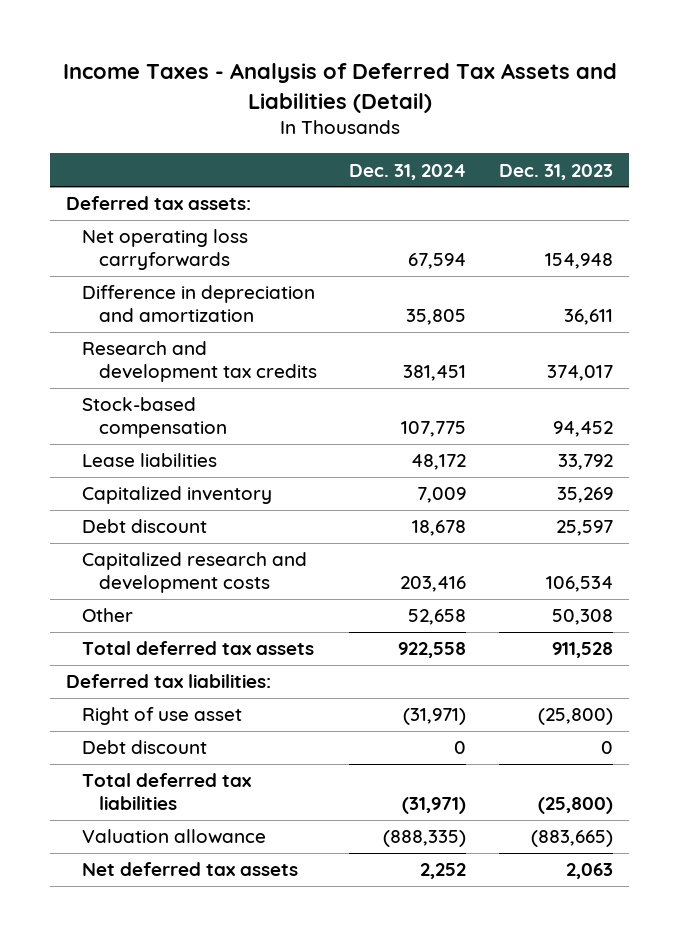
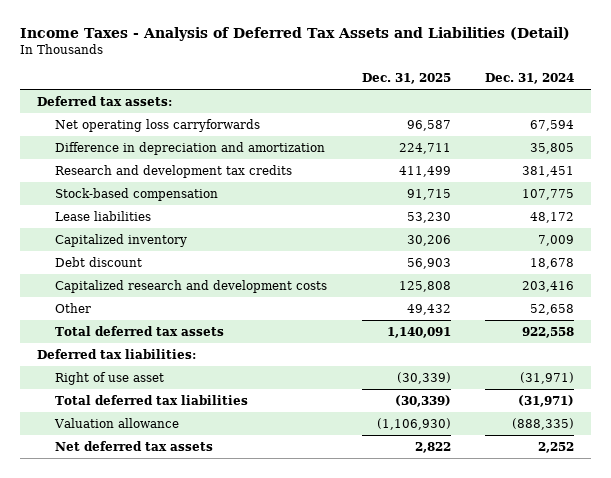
- | Dec. 31, 2024 | Dec. 31, 2023
+ | Dec. 31, 2025 | Dec. 31, 2024
- Debt discount | 0 | 0

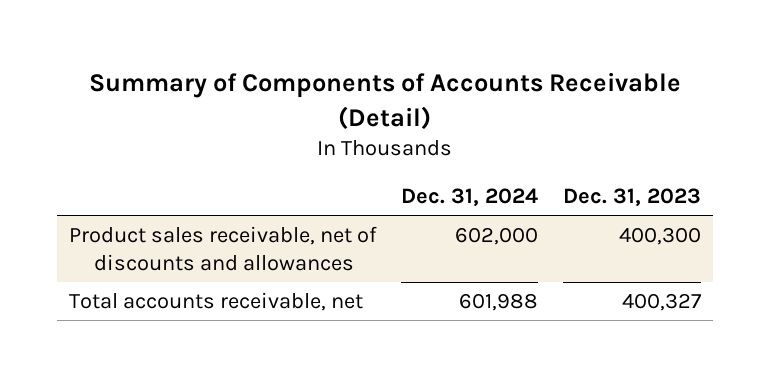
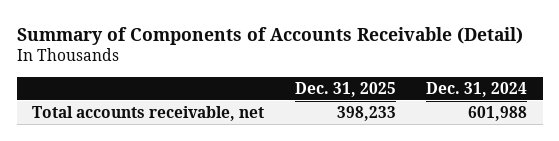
- | Dec. 31, 2024 | Dec. 31, 2023
+ | Dec. 31, 2025 | Dec. 31, 2024
- Product sales receivable, net of discounts and allowances | 602,000 | 400,300

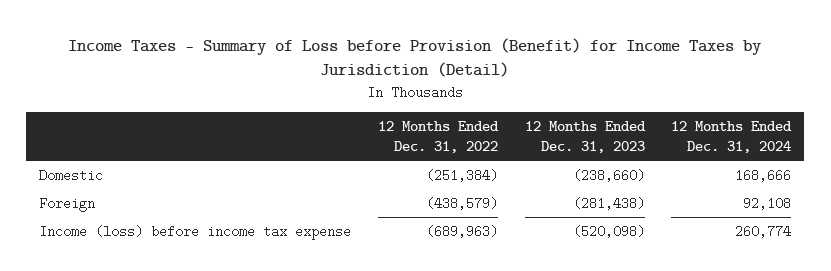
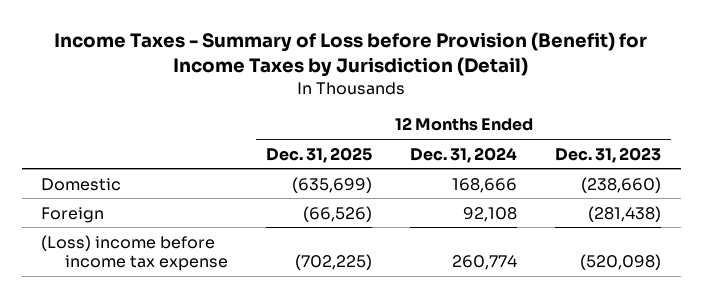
- | 12 Months Ended Dec. 31, 2022 | 12 Months Ended Dec. 31, 2023 | 12 Months Ended Dec. 31, 2024
+ | 12 Months Ended Dec. 31, 2025 | 12 Months Ended Dec. 31, 2024 | 12 Months Ended Dec. 31, 2023
- Income (loss) before income tax expense | (689,963) | (520,098) | 260,774
+ (Loss) income before income tax expense | (702,225) | 260,774 | (520,098)

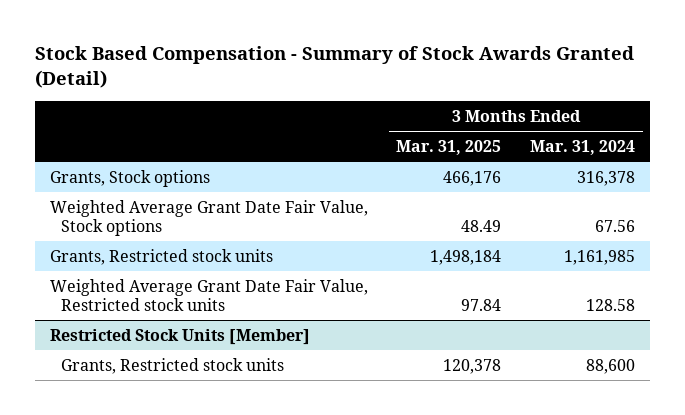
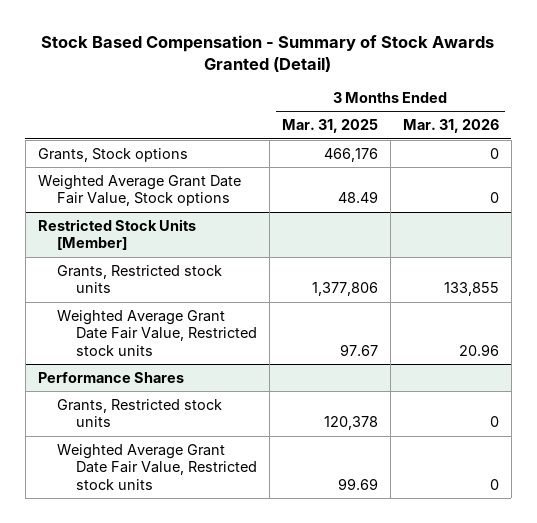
- | 3 Months Ended Mar. 31, 2025 | 3 Months Ended Mar. 31, 2024
+ | 3 Months Ended Mar. 31, 2025 | 3 Months Ended Mar. 31, 2026
- Grants, Restricted stock units | 1,498,184 | 1,161,985
- Weighted Average Grant Date Fair Value, Restricted stock units | 97.84 | 128.58
@ Restricted Stock Units [Member]
+ Grants, Restricted stock units | 1,377,806 | 133,855
+ Weighted Average Grant Date Fair Value, Restricted stock units | 97.67 | 20.96
+ Performance Shares
+ Weighted Average Grant Date Fair Value, Restricted stock units | 99.69 | 0

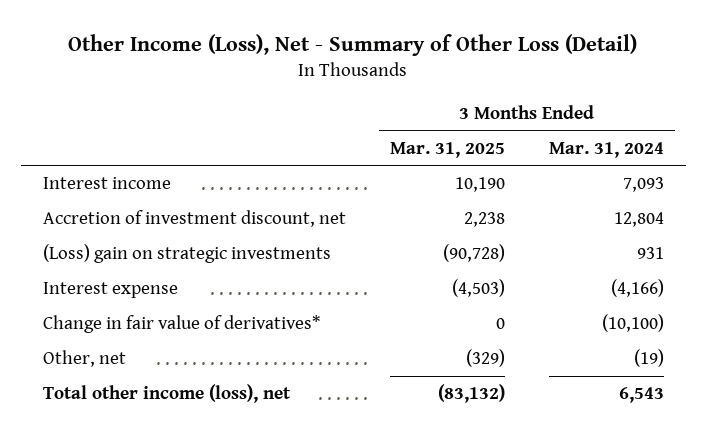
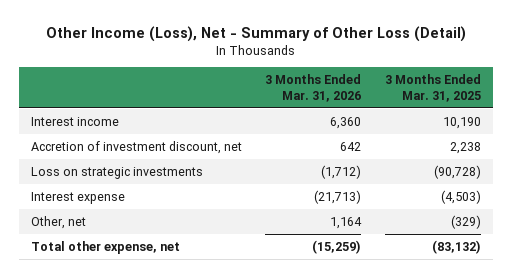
- | 3 Months Ended Mar. 31, 2025 | 3 Months Ended Mar. 31, 2024
+ | 3 Months Ended Mar. 31, 2026 | 3 Months Ended Mar. 31, 2025
- (Loss) gain on strategic investments | (90,728) | 931
+ Loss on strategic investments | (1,712) | (90,728)
- Change in fair value of derivatives* | 0 | (10,100)
- Total other income (loss), net | (83,132) | 6,543
+ Total other expense, net | (15,259) | (83,132)

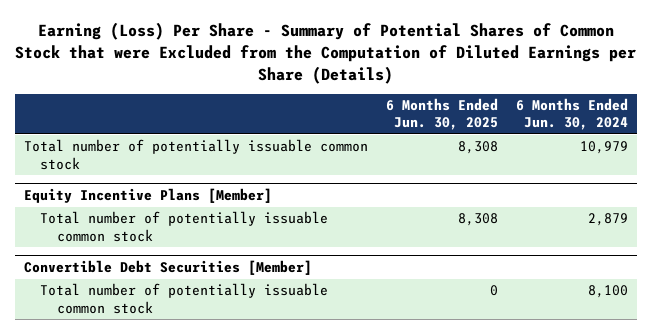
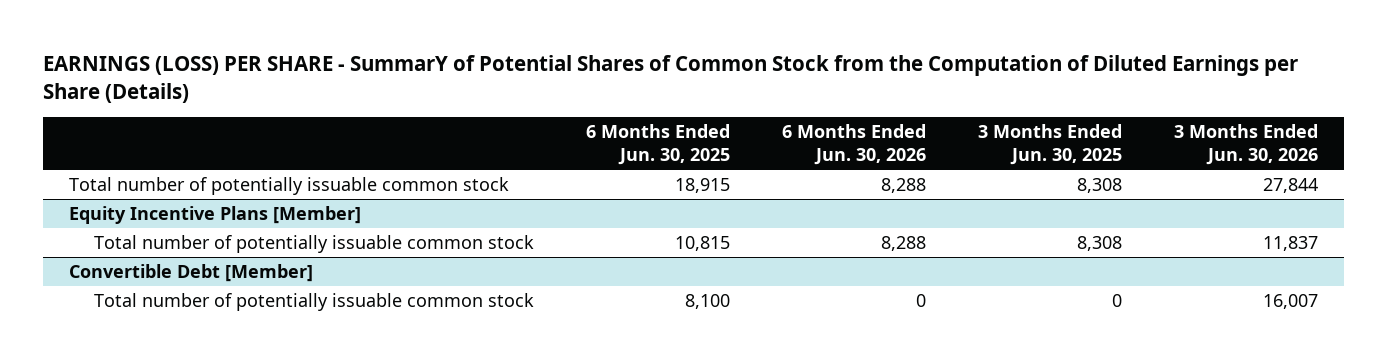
- Earning (Loss) Per Share - Summary of Potential Shares of Common Stock that were Excluded from the Computation of Diluted Earnings per Share (Details)
+ EARNINGS (LOSS) PER SHARE - SummarY of Potential Shares of Common Stock from the Computation of Diluted Earnings per Share (Details)
- | 6 Months Ended Jun. 30, 2025 | 6 Months Ended Jun. 30, 2024
+ | 6 Months Ended Jun. 30, 2025 | 6 Months Ended Jun. 30, 2026 | 3 Months Ended Jun. 30, 2025 | 3 Months Ended Jun. 30, 2026
- Total number of potentially issuable common stock | 8,308 | 10,979
+ Total number of potentially issuable common stock | 18,915 | 8,288 | 8,308 | 27,844
@ Equity Incentive Plans [Member]
- Total number of potentially issuable common stock | 8,308 | 2,879
- Convertible Debt Securities [Member]
- Total number of potentially issuable common stock | 0 | 8,100
@ Equity Incentive Plans [Member]
+ Total number of potentially issuable common stock | 10,815 | 8,288 | 8,308 | 11,837
+ Convertible Debt [Member]
+ Total number of potentially issuable common stock | 8,100 | 0 | 0 | 16,007

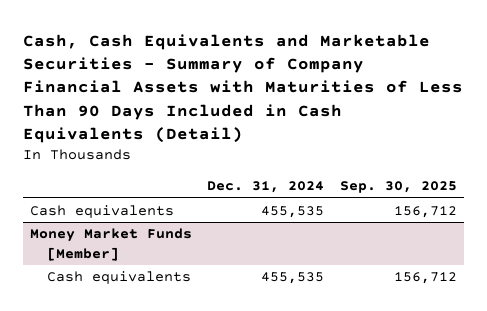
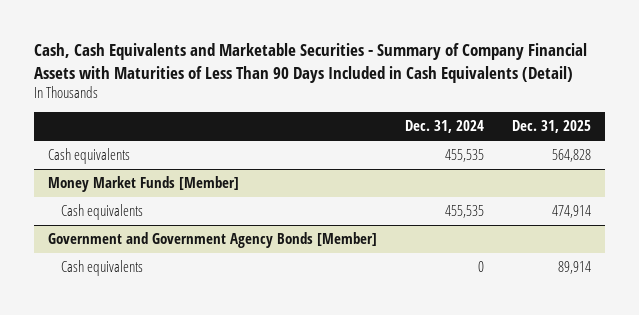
- | Dec. 31, 2024 | Sep. 30, 2025
+ | Dec. 31, 2024 | Dec. 31, 2025
+ Government and Government Agency Bonds [Member]
+ Cash equivalents | 0 | 89,914

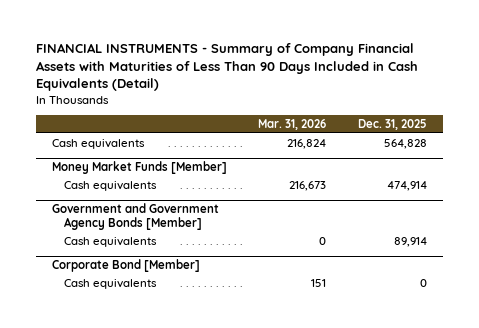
- Cash, Cash Equivalents and Marketable Securities - Summary of Company Financial Assets with Maturities of Less Than 90 Days Included in Cash Equivalents (Detail)
+ FINANCIAL INSTRUMENTS - Summary of Company Financial Assets with Maturities of Less Than 90 Days Included in Cash Equivalents (Detail)
- | Dec. 31, 2024 | Dec. 31, 2025
+ | Mar. 31, 2026 | Dec. 31, 2025
+ Corporate Bond [Member]
+ Cash equivalents | 151 | 0

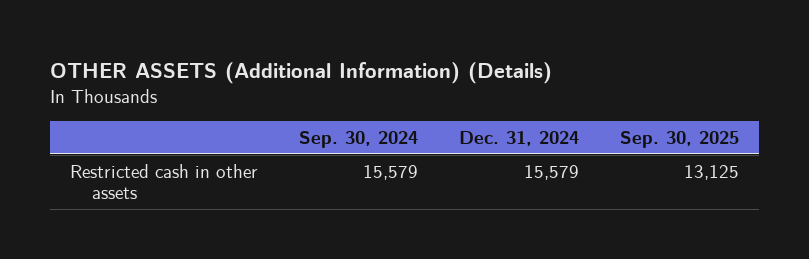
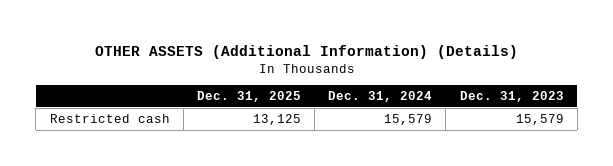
- | Sep. 30, 2024 | Dec. 31, 2024 | Sep. 30, 2025
+ | Dec. 31, 2025 | Dec. 31, 2024 | Dec. 31, 2023
- Restricted cash in other assets | 15,579 | 15,579 | 13,125
+ Restricted cash | 13,125 | 15,579 | 15,579

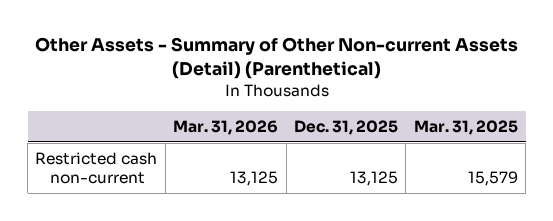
- OTHER ASSETS (Additional Information) (Details)
+ Other Assets - Summary of Other Non-current Assets (Detail) (Parenthetical)
- | Dec. 31, 2025 | Dec. 31, 2024 | Dec. 31, 2023
+ | Mar. 31, 2026 | Dec. 31, 2025 | Mar. 31, 2025
- Restricted cash | 13,125 | 15,579 | 15,579
+ Restricted cash non-current | 13,125 | 13,125 | 15,579

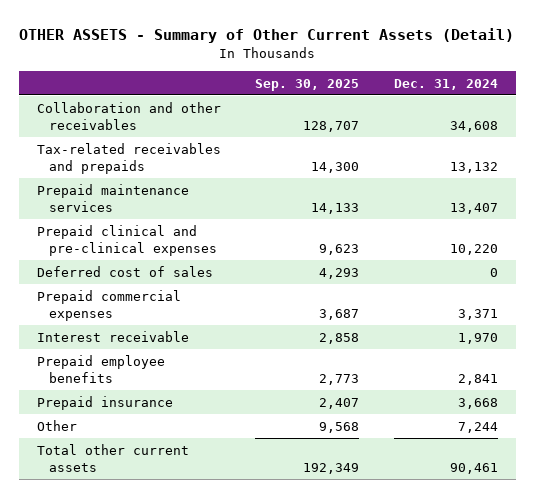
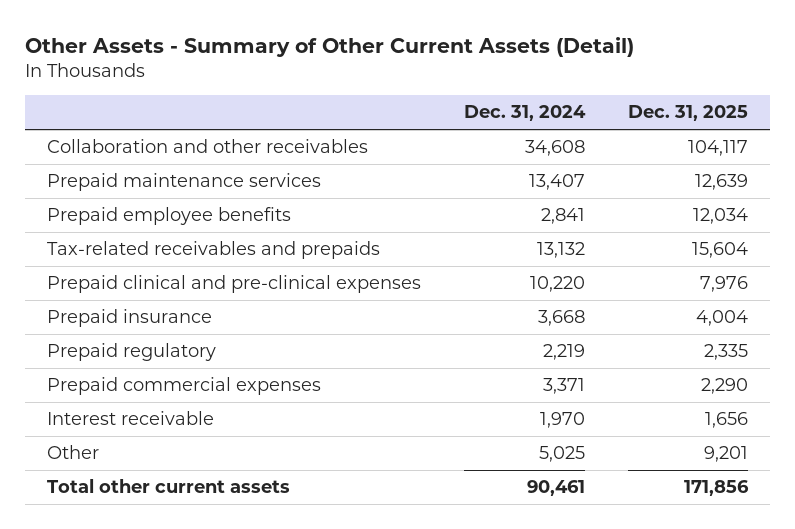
- OTHER ASSETS - Summary of Other Current Assets (Detail)
+ Other Assets - Summary of Other Current Assets (Detail)
- | Sep. 30, 2025 | Dec. 31, 2024
+ | Dec. 31, 2024 | Dec. 31, 2025
moved up: Prepaid employee benefits | 2,841 | 12,034
moved down: Tax-related receivables and prepaids | 13,132 | 15,604
- Deferred cost of sales | 4,293 | 0
moved up: Prepaid insurance | 3,668 | 4,004
+ Prepaid regulatory | 2,219 | 2,335
- Other | 9,568 | 7,244
+ Other | 5,025 | 9,201

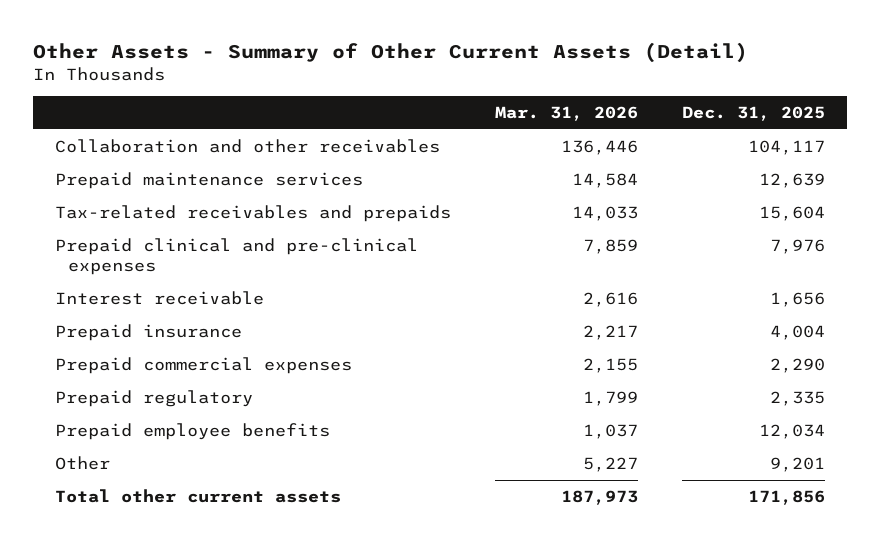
- | Dec. 31, 2024 | Dec. 31, 2025
+ | Mar. 31, 2026 | Dec. 31, 2025
moved up: Interest receivable | 2,616 | 1,656
moved down: Prepaid regulatory | 1,799 | 2,335
moved down: Prepaid employee benefits | 1,037 | 12,034

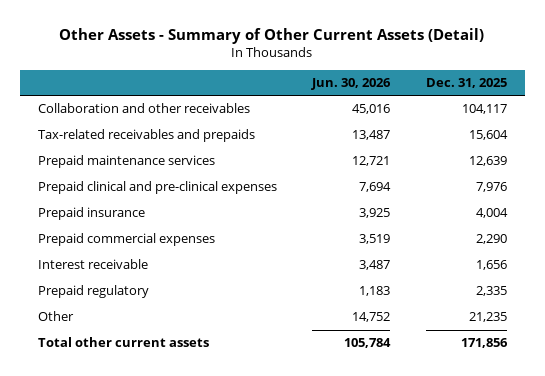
- | Mar. 31, 2026 | Dec. 31, 2025
+ | Jun. 30, 2026 | Dec. 31, 2025
moved down: Prepaid maintenance services | 12,721 | 12,639
moved down: Interest receivable | 3,487 | 1,656
- Prepaid employee benefits | 1,037 | 12,034
- Other | 5,227 | 9,201
+ Other | 14,752 | 21,235

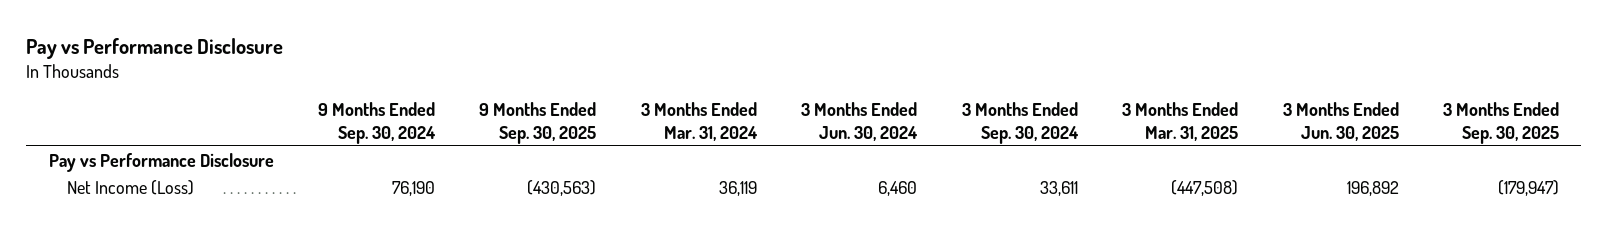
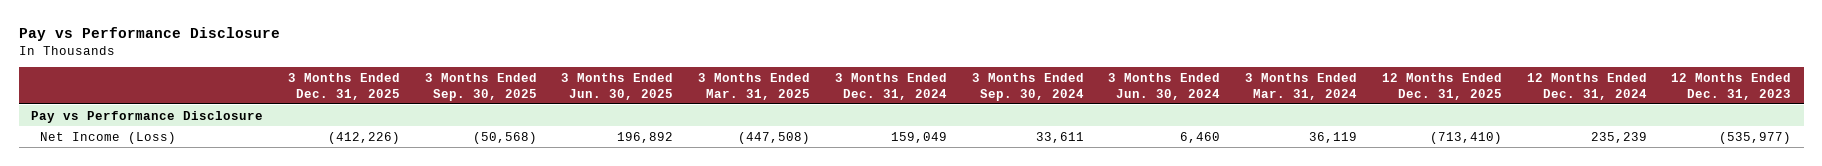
- | 9 Months Ended Sep. 30, 2024 | 9 Months Ended Sep. 30, 2025 | 3 Months Ended Mar. 31, 2024 | 3 Months Ended Jun. 30, 2024 | 3 Months Ended Sep. 30, 2024 | 3 Months Ended Mar. 31, 2025 | 3 Months Ended Jun. 30, 2025 | 3 Months Ended Sep. 30, 2025
+ | 3 Months Ended Dec. 31, 2025 | 3 Months Ended Sep. 30, 2025 | 3 Months Ended Jun. 30, 2025 | 3 Months Ended Mar. 31, 2025 | 3 Months Ended Dec. 31, 2024 | 3 Months Ended Sep. 30, 2024 | 3 Months Ended Jun. 30, 2024 | 3 Months Ended Mar. 31, 2024 | 12 Months Ended Dec. 31, 2025 | 12 Months Ended Dec. 31, 2024 | 12 Months Ended Dec. 31, 2023
- Net Income (Loss) | 76,190 | (430,563) | 36,119 | 6,460 | 33,611 | (447,508) | 196,892 | (179,947)
+ Net Income (Loss) | (412,226) | (50,568) | 196,892 | (447,508) | 159,049 | 33,611 | 6,460 | 36,119 | (713,410) | 235,239 | (535,977)

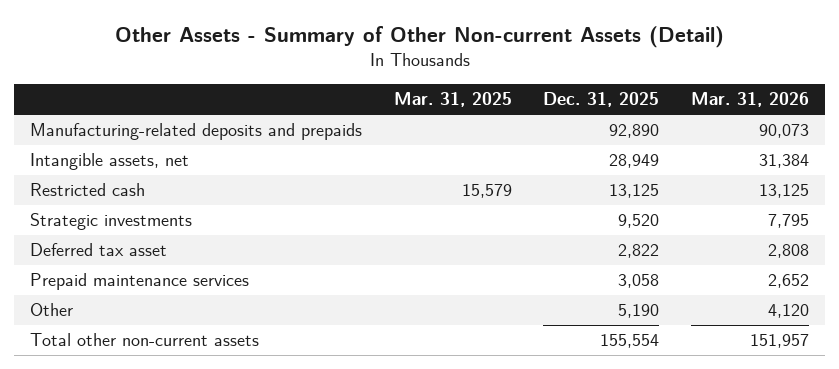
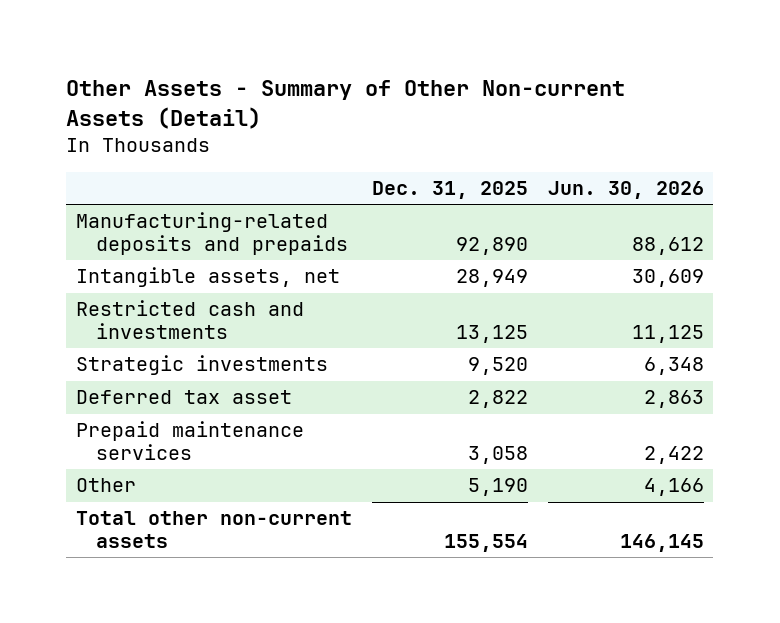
- | Mar. 31, 2025 | Dec. 31, 2025 | Mar. 31, 2026
+ | Dec. 31, 2025 | Jun. 30, 2026
- Restricted cash | 15,579 | 13,125 | 13,125
+ Restricted cash and investments | 13,125 | 11,125

